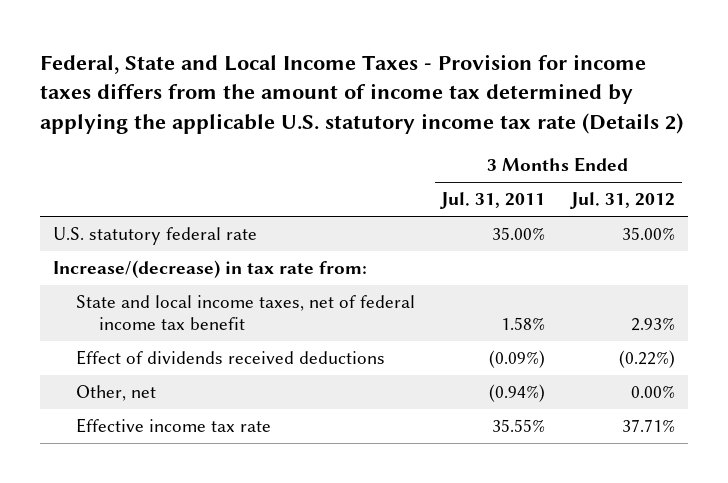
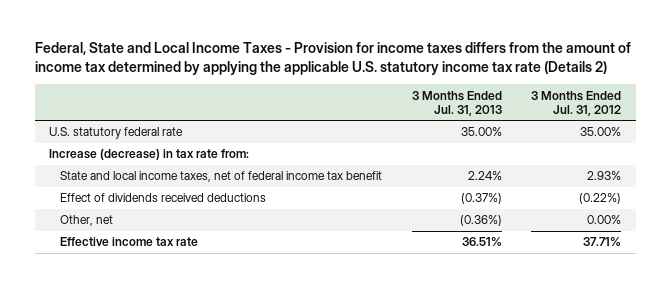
- | 3 Months Ended Jul. 31, 2011 | 3 Months Ended Jul. 31, 2012
+ | 3 Months Ended Jul. 31, 2013 | 3 Months Ended Jul. 31, 2012
- Increase/(decrease) in tax rate from:
+ Increase (decrease) in tax rate from:

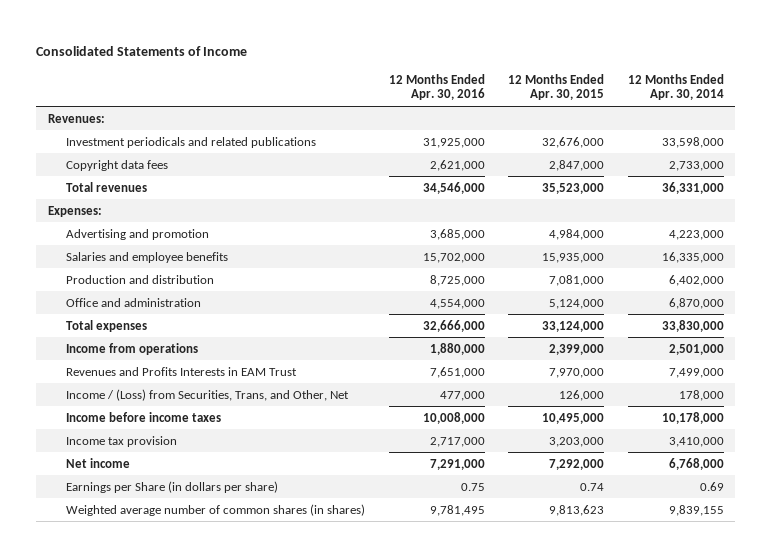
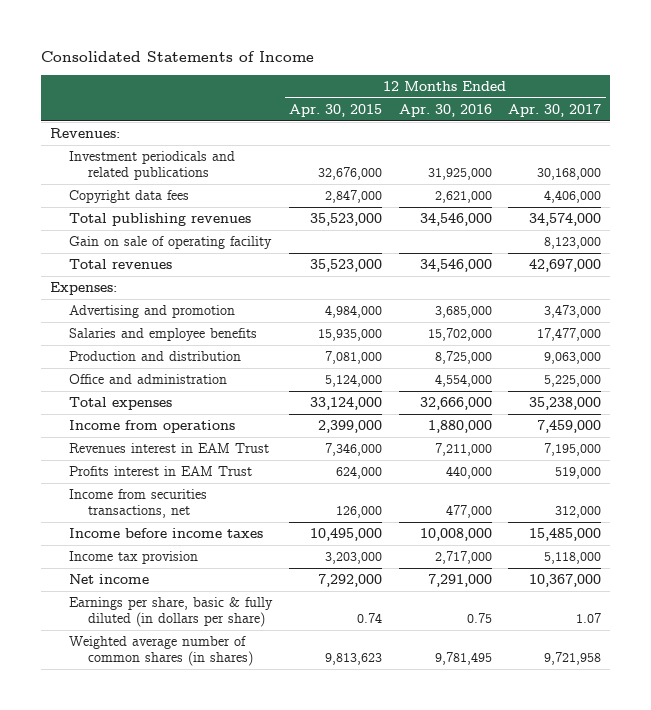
- | 12 Months Ended Apr. 30, 2016 | 12 Months Ended Apr. 30, 2015 | 12 Months Ended Apr. 30, 2014
+ | 12 Months Ended Apr. 30, 2015 | 12 Months Ended Apr. 30, 2016 | 12 Months Ended Apr. 30, 2017
+ Total publishing revenues | 35,523,000 | 34,546,000 | 34,574,000
+ Gain on sale of operating facility | | | 8,123,000
- Revenues and Profits Interests in EAM Trust | 7,651,000 | 7,970,000 | 7,499,000
- Income / (Loss) from Securities, Trans, and Other, Net | 477,000 | 126,000 | 178,000
+ Revenues interest in EAM Trust | 7,346,000 | 7,211,000 | 7,195,000
+ Profits interest in EAM Trust | 624,000 | 440,000 | 519,000
+ Income from securities transactions, net | 126,000 | 477,000 | 312,000
- Earnings per Share (in dollars per share) | 0.75 | 0.74 | 0.69
+ Earnings per share, basic & fully diluted (in dollars per share) | 0.74 | 0.75 | 1.07

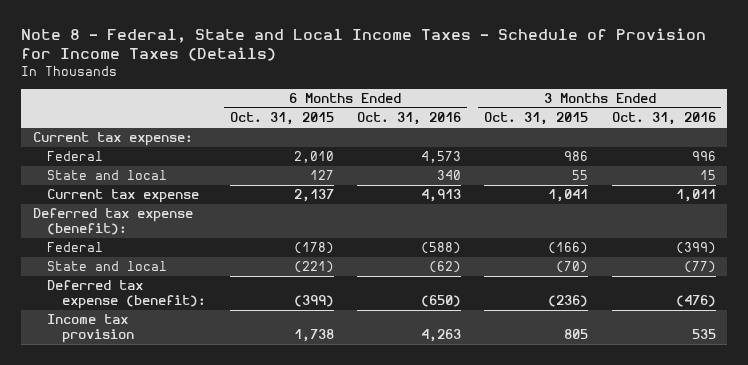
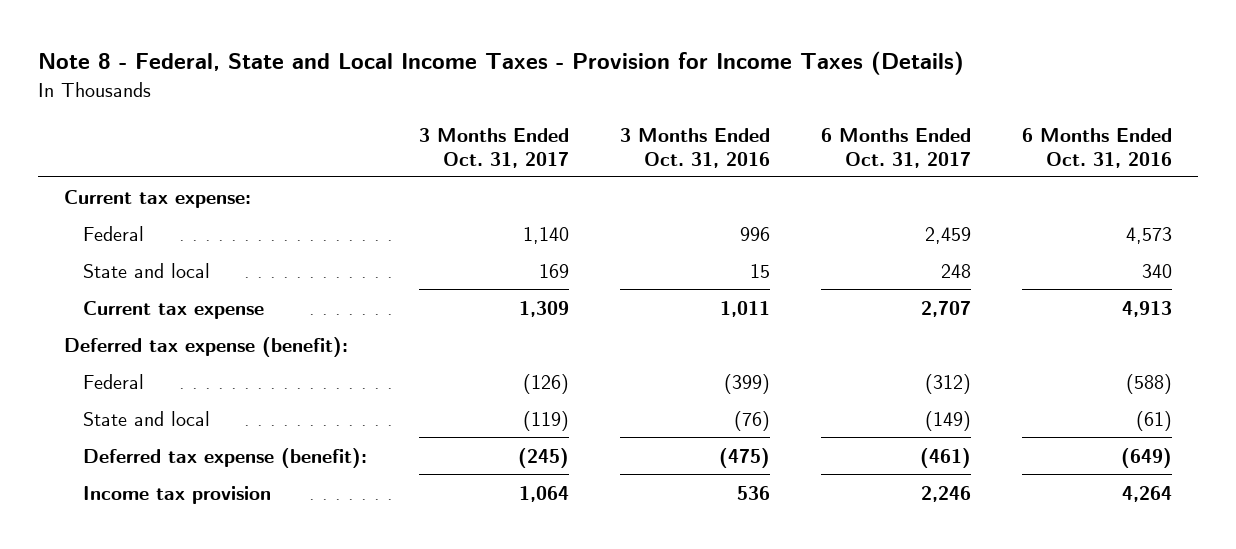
- Note 8 - Federal, State and Local Income Taxes - Schedule of Provision for Income Taxes (Details)
+ Note 8 - Federal, State and Local Income Taxes - Provision for Income Taxes (Details)
- | 6 Months Ended Oct. 31, 2015 | 6 Months Ended Oct. 31, 2016 | 3 Months Ended Oct. 31, 2015 | 3 Months Ended Oct. 31, 2016
+ | 3 Months Ended Oct. 31, 2017 | 3 Months Ended Oct. 31, 2016 | 6 Months Ended Oct. 31, 2017 | 6 Months Ended Oct. 31, 2016
- State and local | (221) | (62) | (70) | (77)
- Deferred tax expense (benefit): | (399) | (650) | (236) | (476)
- Income tax provision | 1,738 | 4,263 | 805 | 535
+ State and local | (119) | (76) | (149) | (61)
+ Deferred tax expense (benefit): | (245) | (475) | (461) | (649)
+ Income tax provision | 1,064 | 536 | 2,246 | 4,264

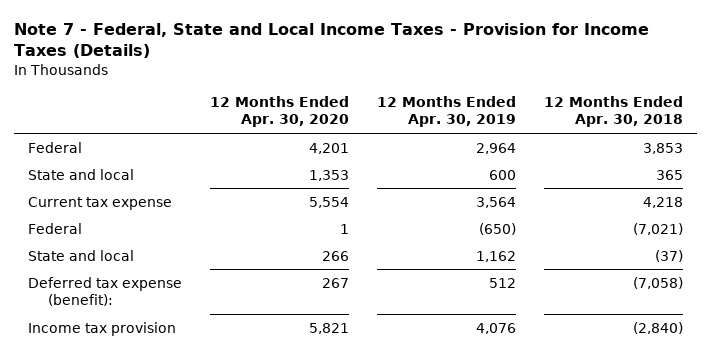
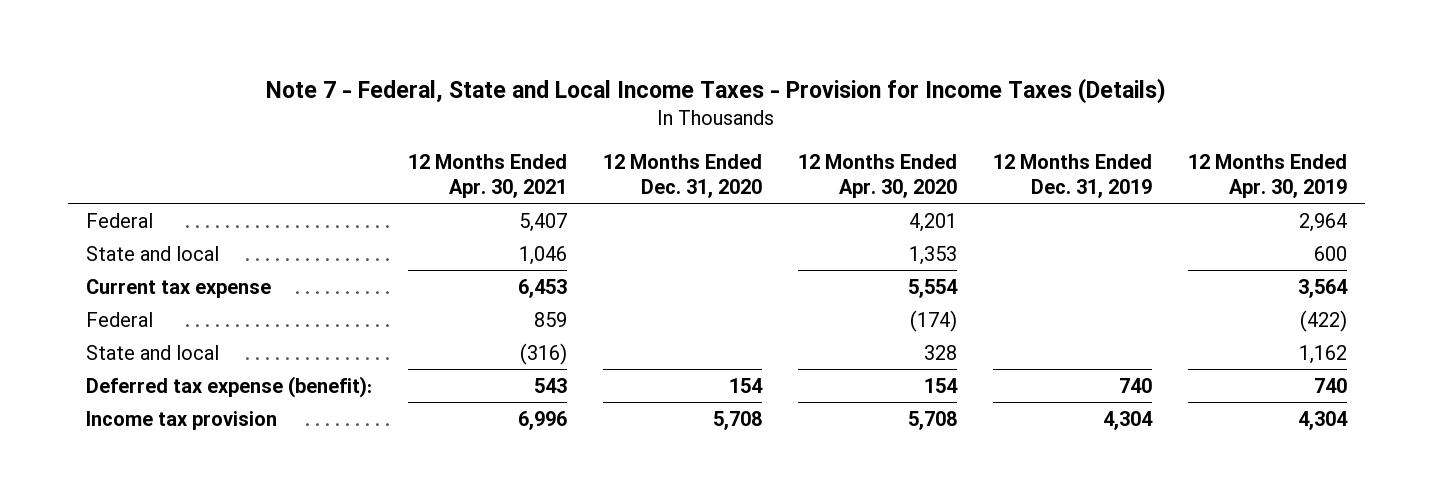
- | 12 Months Ended Apr. 30, 2020 | 12 Months Ended Apr. 30, 2019 | 12 Months Ended Apr. 30, 2018
+ | 12 Months Ended Apr. 30, 2021 | 12 Months Ended Dec. 31, 2020 | 12 Months Ended Apr. 30, 2020 | 12 Months Ended Dec. 31, 2019 | 12 Months Ended Apr. 30, 2019
- Federal | 1 | (650) | (7,021)
- State and local | 266 | 1,162 | (37)
- Deferred tax expense (benefit): | 267 | 512 | (7,058)
- Income tax provision | 5,821 | 4,076 | (2,840)
+ Federal | 859 | | (174) | | (422)
+ State and local | (316) | | 328 | | 1,162
+ Deferred tax expense (benefit): | 543 | 154 | 154 | 740 | 740
+ Income tax provision | 6,996 | 5,708 | 5,708 | 4,304 | 4,304

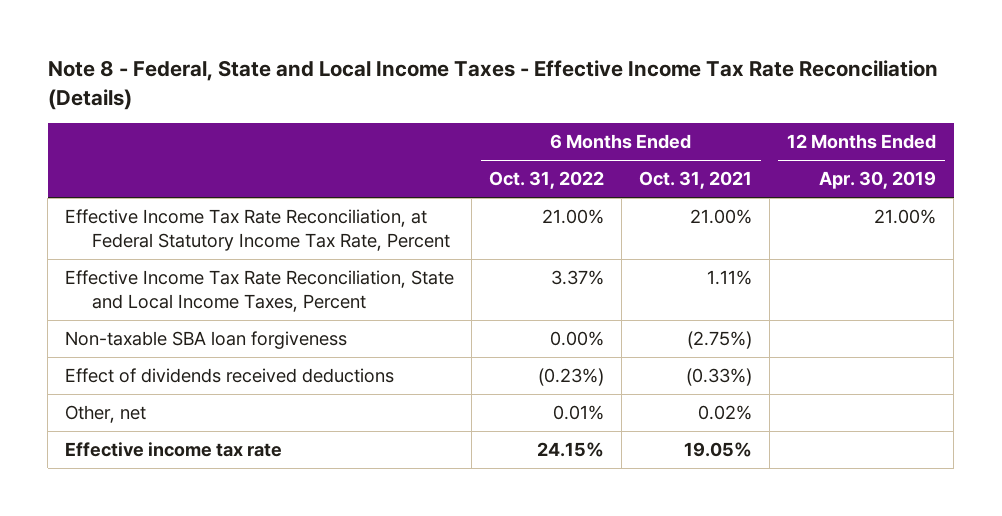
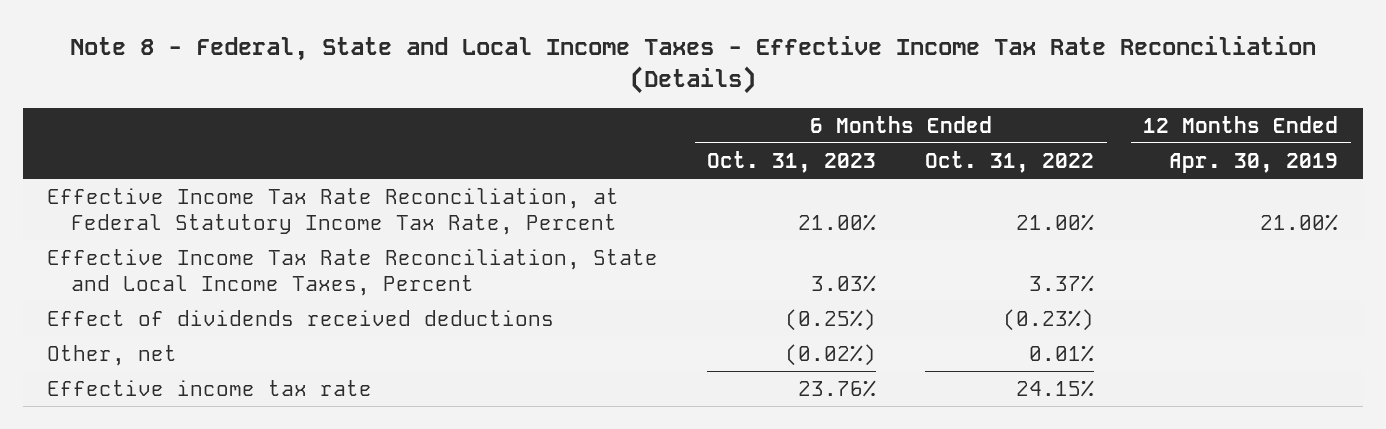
- | 6 Months Ended Oct. 31, 2022 | 6 Months Ended Oct. 31, 2021 | 12 Months Ended Apr. 30, 2019
+ | 6 Months Ended Oct. 31, 2023 | 6 Months Ended Oct. 31, 2022 | 12 Months Ended Apr. 30, 2019
- Non-taxable SBA loan forgiveness | 0.00% | (2.75%) |

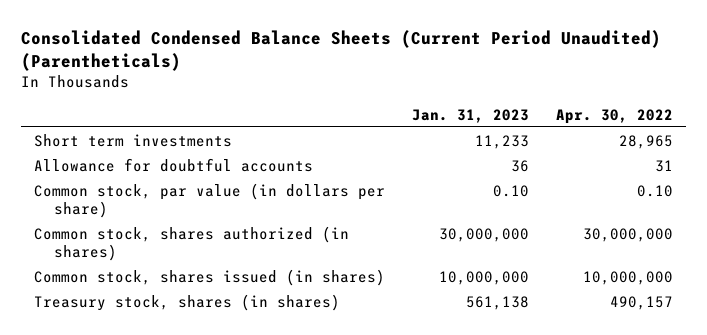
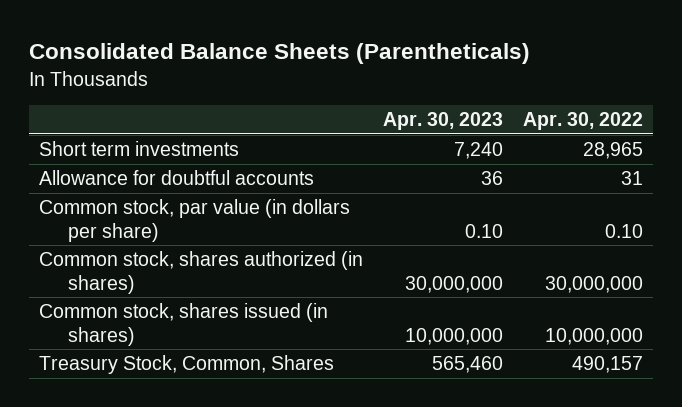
- Consolidated Condensed Balance Sheets (Current Period Unaudited) (Parentheticals)
+ Consolidated Balance Sheets (Parentheticals)
- | Jan. 31, 2023 | Apr. 30, 2022
+ | Apr. 30, 2023 | Apr. 30, 2022
- Treasury stock, shares (in shares) | 561,138 | 490,157
+ Treasury Stock, Common, Shares | 565,460 | 490,157

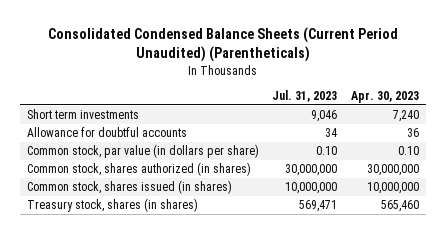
- Consolidated Balance Sheets (Parentheticals)
+ Consolidated Condensed Balance Sheets (Current Period Unaudited) (Parentheticals)
- | Apr. 30, 2023 | Apr. 30, 2022
+ | Jul. 31, 2023 | Apr. 30, 2023
- Treasury Stock, Common, Shares | 565,460 | 490,157
+ Treasury stock, shares (in shares) | 569,471 | 565,460

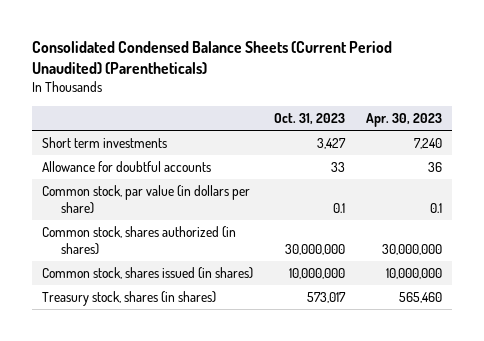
- | Jul. 31, 2023 | Apr. 30, 2023
+ | Oct. 31, 2023 | Apr. 30, 2023
- Common stock, par value (in dollars per share) | 0.10 | 0.10
+ Common stock, par value (in dollars per share) | 0.1 | 0.1

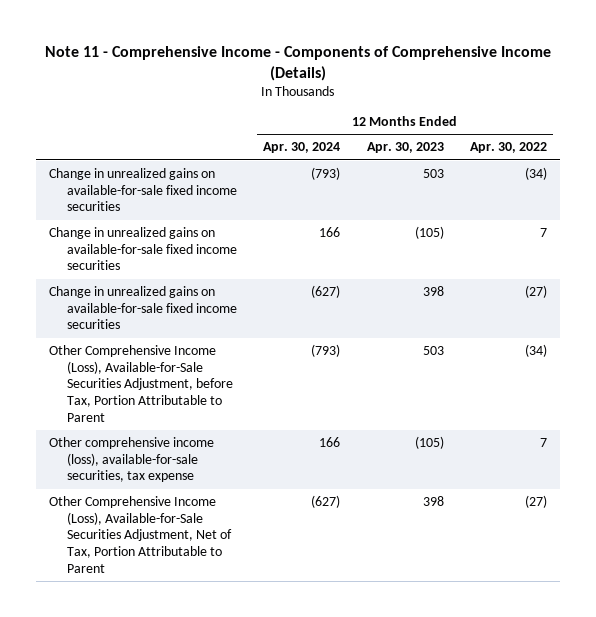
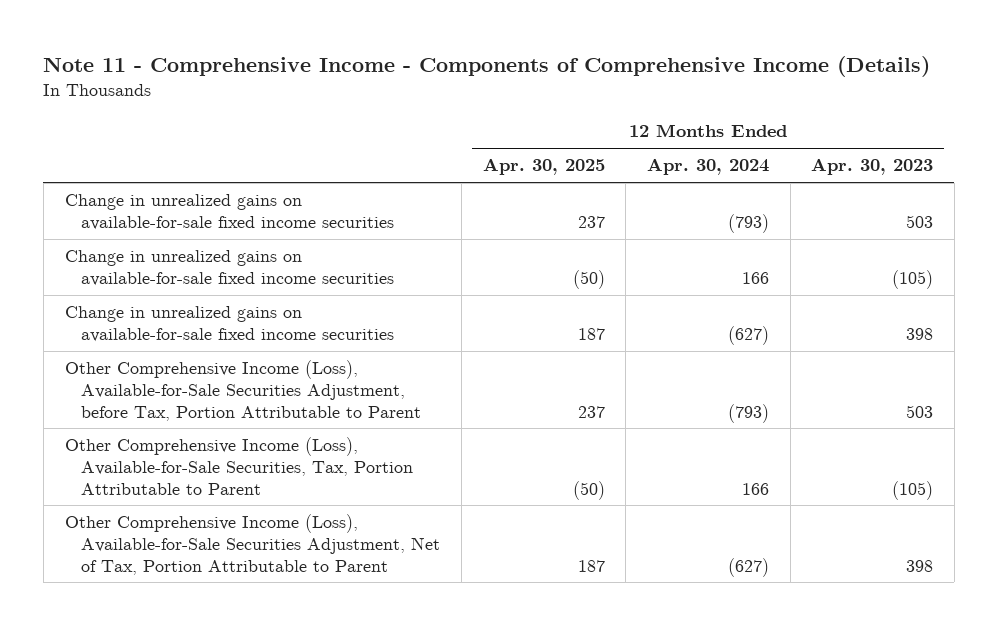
- | 12 Months Ended Apr. 30, 2024 | 12 Months Ended Apr. 30, 2023 | 12 Months Ended Apr. 30, 2022
+ | 12 Months Ended Apr. 30, 2025 | 12 Months Ended Apr. 30, 2024 | 12 Months Ended Apr. 30, 2023
- Other comprehensive income (loss), available-for-sale securities, tax expense | 166 | (105) | 7
+ Other Comprehensive Income (Loss), Available-for-Sale Securities, Tax, Portion Attributable to Parent | (50) | 166 | (105)

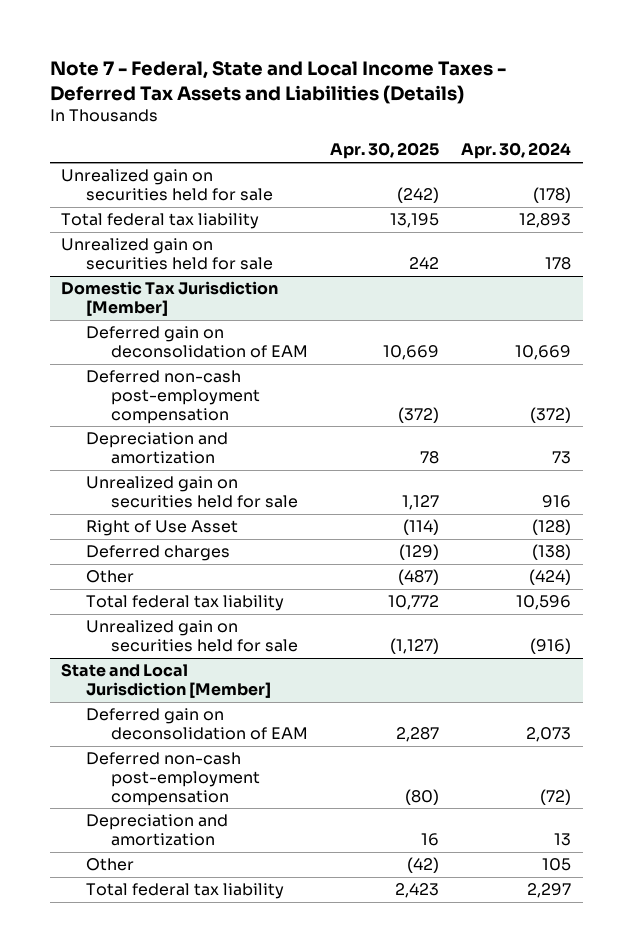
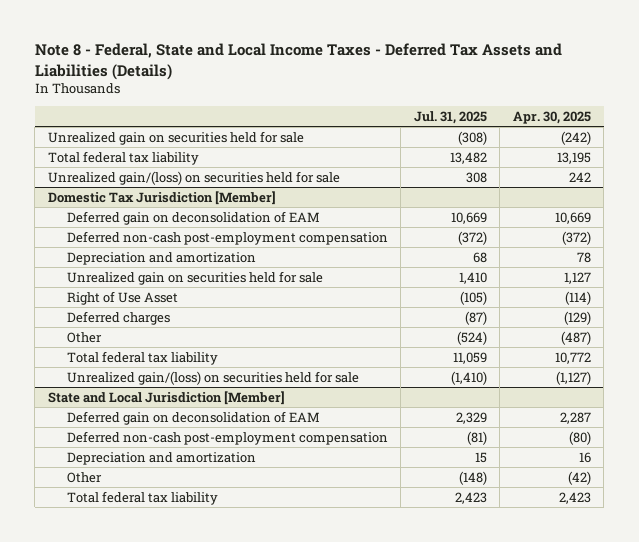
- Note 7 - Federal, State and Local Income Taxes - Deferred Tax Assets and Liabilities (Details)
+ Note 8 - Federal, State and Local Income Taxes - Deferred Tax Assets and Liabilities (Details)
- | Apr. 30, 2025 | Apr. 30, 2024
+ | Jul. 31, 2025 | Apr. 30, 2025
- Unrealized gain on securities held for sale | 242 | 178
+ Unrealized gain/(loss) on securities held for sale | 308 | 242
@ Domestic Tax Jurisdiction [Member]
- Unrealized gain on securities held for sale | (1,127) | (916)
+ Unrealized gain/(loss) on securities held for sale | (1,410) | (1,127)

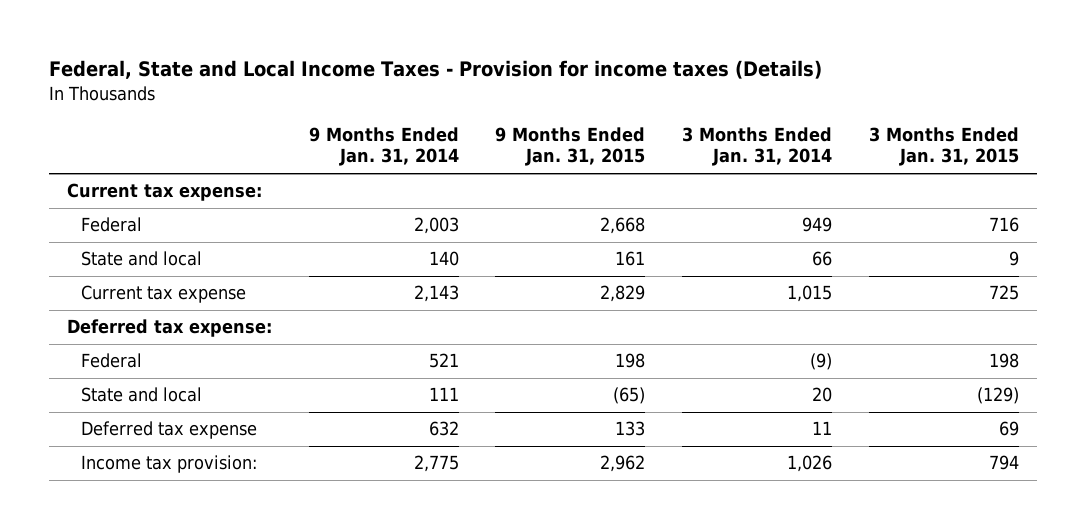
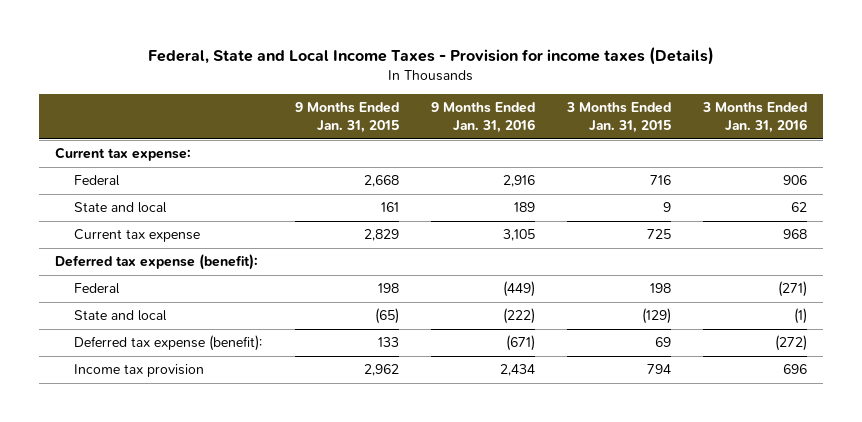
- | 9 Months Ended Jan. 31, 2014 | 9 Months Ended Jan. 31, 2015 | 3 Months Ended Jan. 31, 2014 | 3 Months Ended Jan. 31, 2015
+ | 9 Months Ended Jan. 31, 2015 | 9 Months Ended Jan. 31, 2016 | 3 Months Ended Jan. 31, 2015 | 3 Months Ended Jan. 31, 2016
- Deferred tax expense:
+ Deferred tax expense (benefit):
- Deferred tax expense | 632 | 133 | 11 | 69
- Income tax provision: | 2,775 | 2,962 | 1,026 | 794
+ Deferred tax expense (benefit): | 133 | (671) | 69 | (272)
+ Income tax provision | 2,962 | 2,434 | 794 | 696

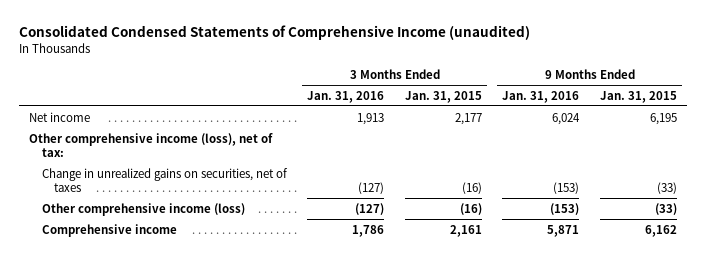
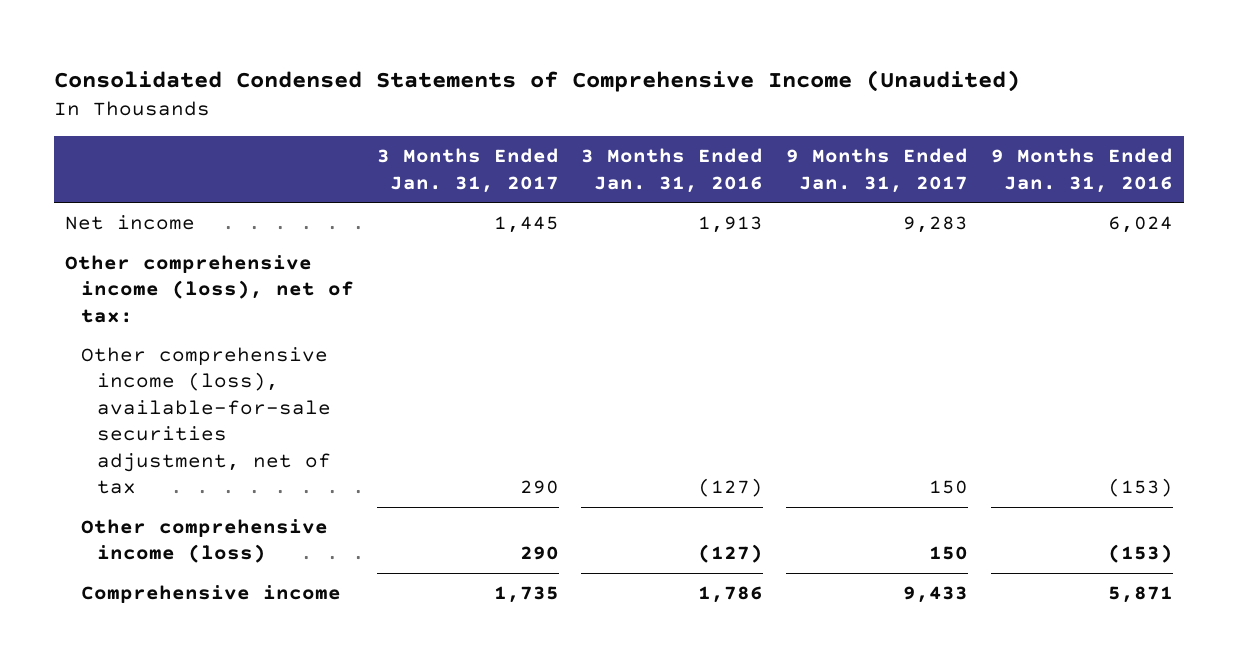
- Consolidated Condensed Statements of Comprehensive Income (unaudited)
+ Consolidated Condensed Statements of Comprehensive Income (Unaudited)
- | 3 Months Ended Jan. 31, 2016 | 3 Months Ended Jan. 31, 2015 | 9 Months Ended Jan. 31, 2016 | 9 Months Ended Jan. 31, 2015
+ | 3 Months Ended Jan. 31, 2017 | 3 Months Ended Jan. 31, 2016 | 9 Months Ended Jan. 31, 2017 | 9 Months Ended Jan. 31, 2016
- Change in unrealized gains on securities, net of taxes | (127) | (16) | (153) | (33)
+ Other comprehensive income (loss), available-for-sale securities adjustment, net of tax | 290 | (127) | 150 | (153)

